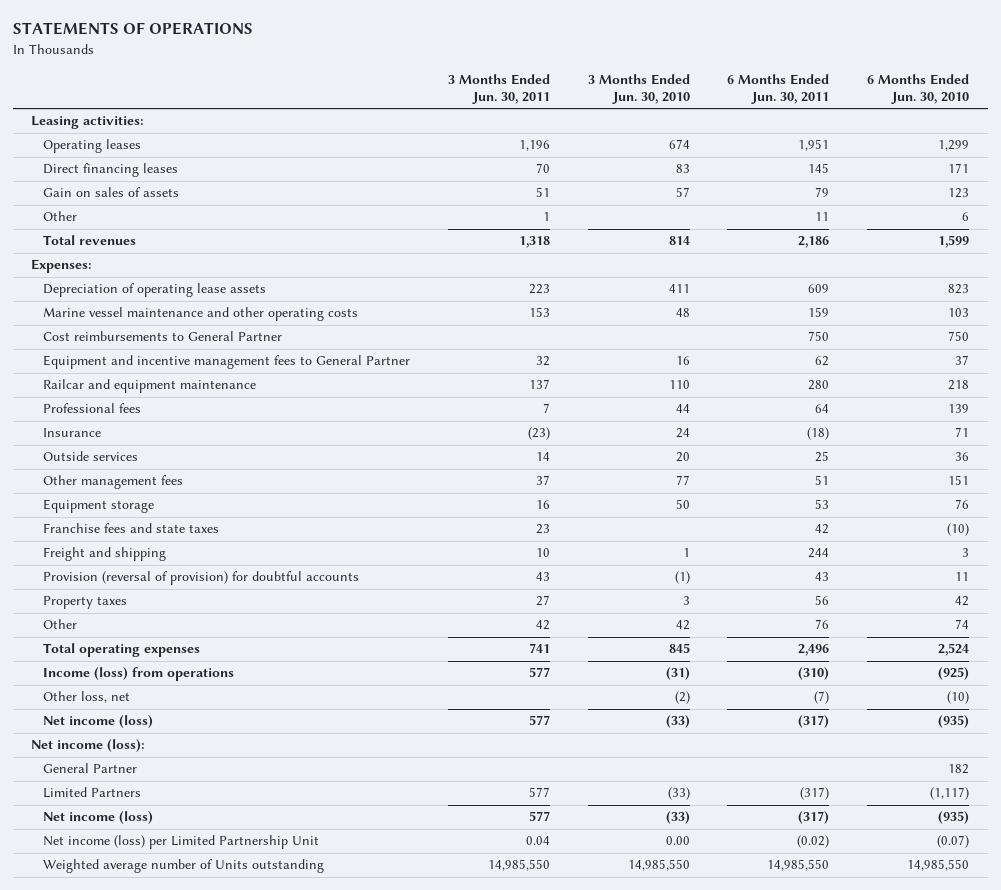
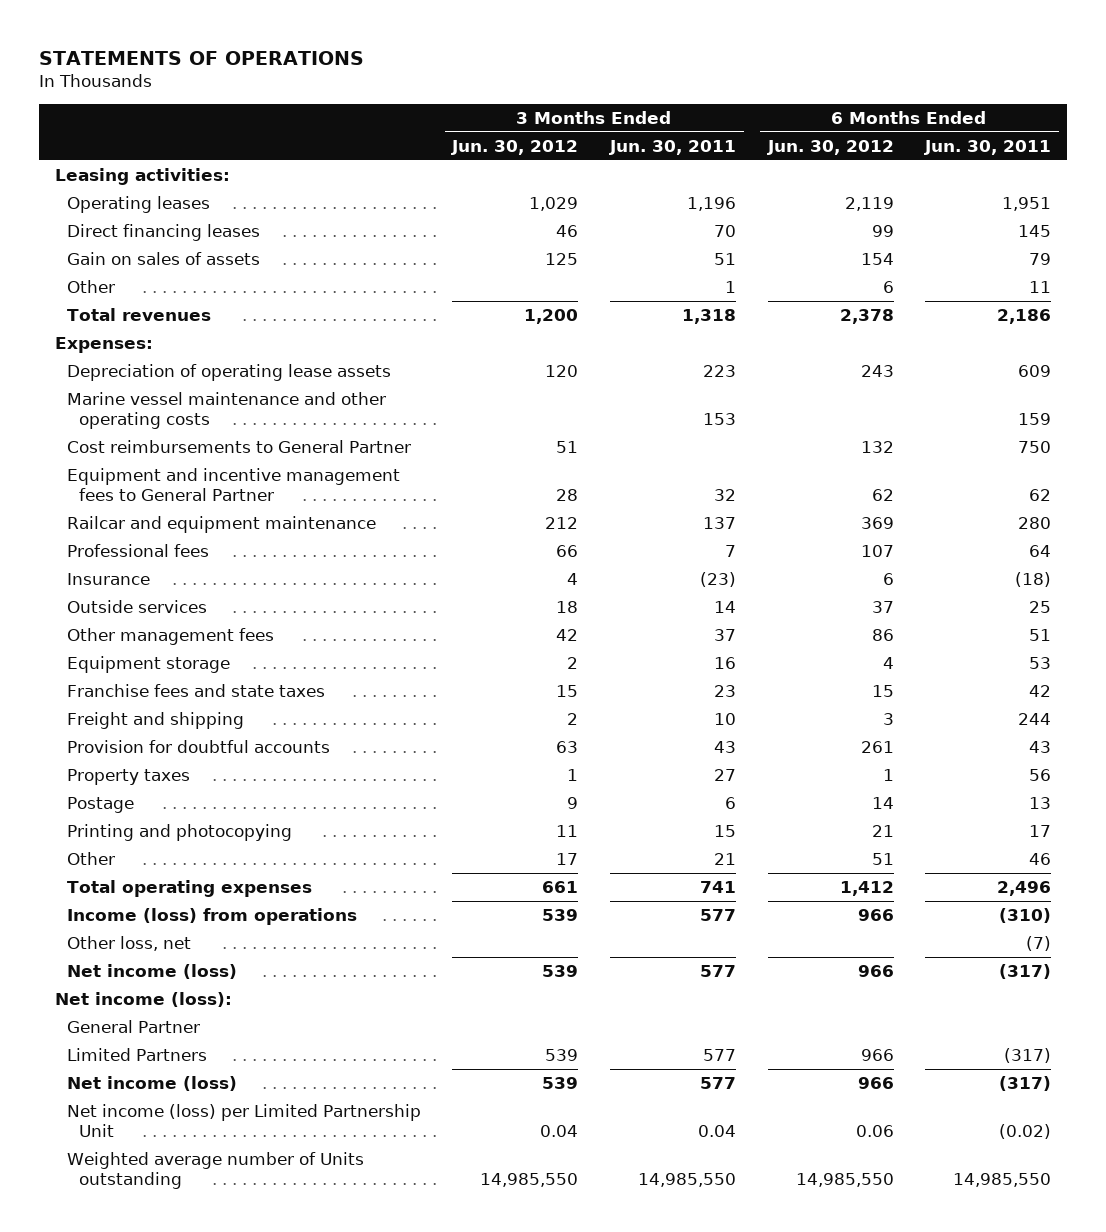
- | 3 Months Ended Jun. 30, 2011 | 3 Months Ended Jun. 30, 2010 | 6 Months Ended Jun. 30, 2011 | 6 Months Ended Jun. 30, 2010
+ | 3 Months Ended Jun. 30, 2012 | 3 Months Ended Jun. 30, 2011 | 6 Months Ended Jun. 30, 2012 | 6 Months Ended Jun. 30, 2011
- Provision (reversal of provision) for doubtful accounts | 43 | (1) | 43 | 11
+ Provision for doubtful accounts | 63 | 43 | 261 | 43
- Other | 42 | 42 | 76 | 74
+ Postage | 9 | 6 | 14 | 13
+ Printing and photocopying | 11 | 15 | 21 | 17
+ Other | 17 | 21 | 51 | 46

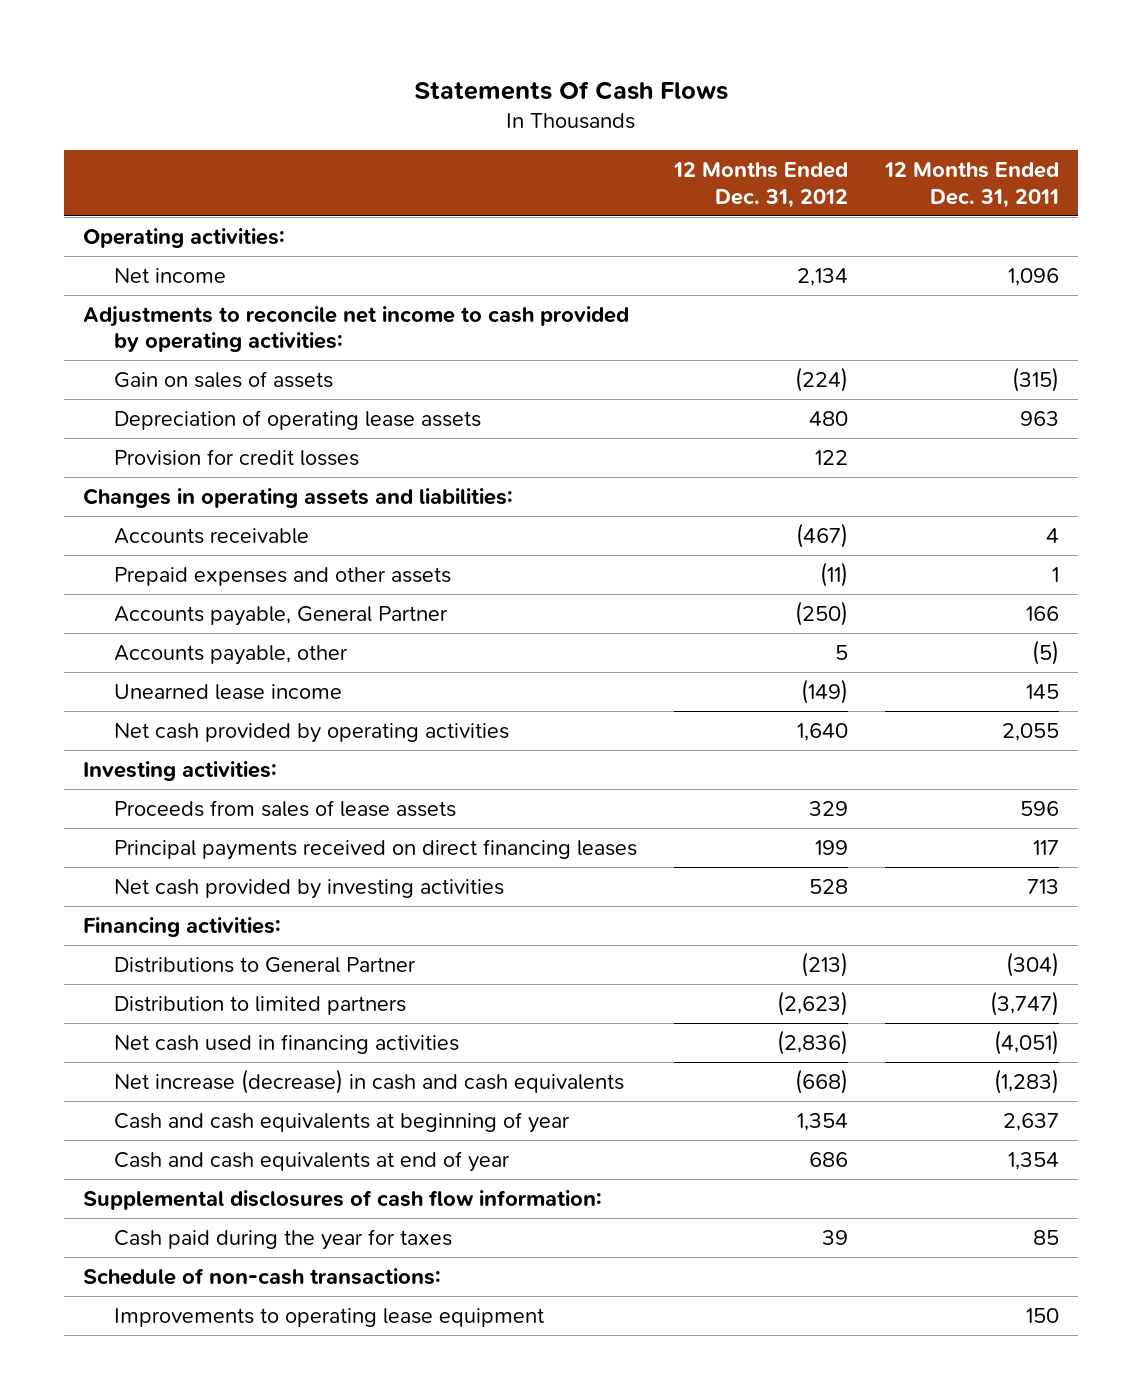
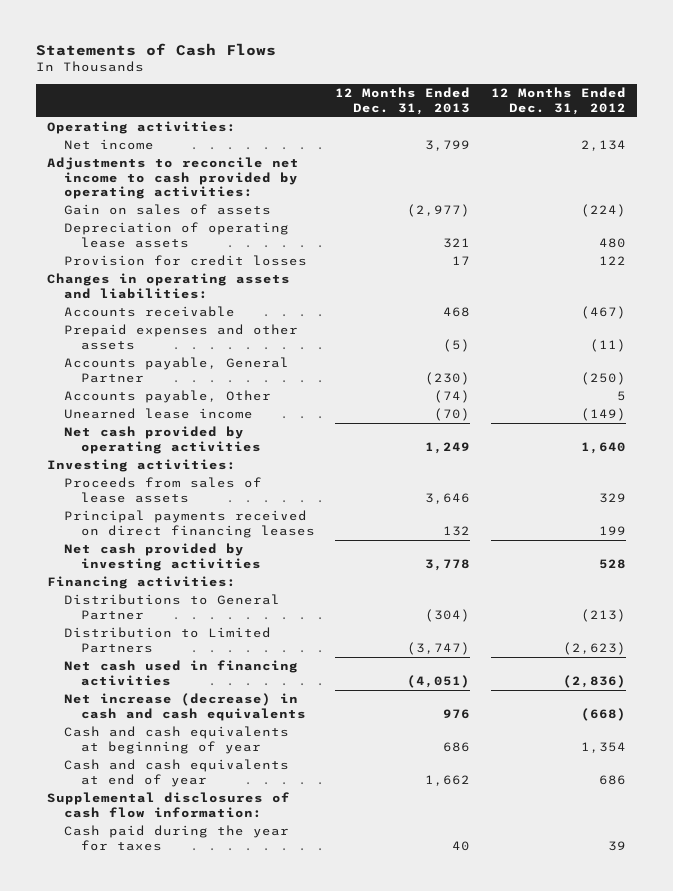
- Statements Of Cash Flows
+ Statements of Cash Flows
- | 12 Months Ended Dec. 31, 2012 | 12 Months Ended Dec. 31, 2011
+ | 12 Months Ended Dec. 31, 2013 | 12 Months Ended Dec. 31, 2012
- Accounts payable, other | 5 | (5)
+ Accounts payable, Other | (74) | 5
- Distribution to limited partners | (2,623) | (3,747)
+ Distribution to Limited Partners | (3,747) | (2,623)
- Schedule of non-cash transactions:
- Improvements to operating lease equipment | | 150

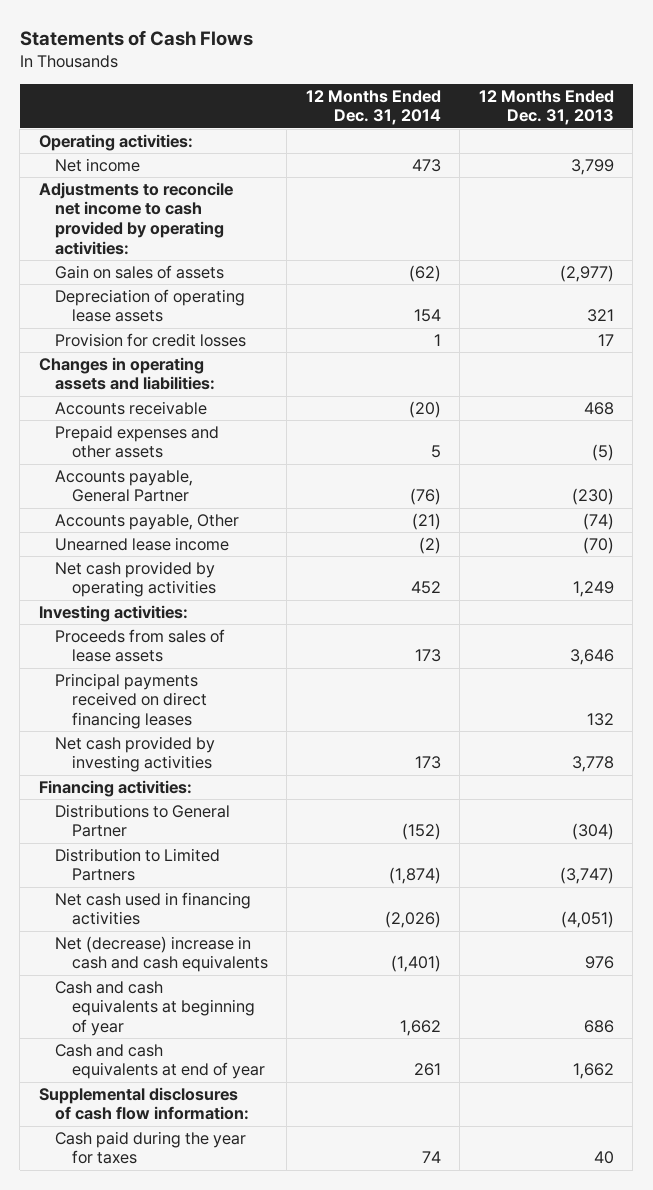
- | 12 Months Ended Dec. 31, 2013 | 12 Months Ended Dec. 31, 2012
+ | 12 Months Ended Dec. 31, 2014 | 12 Months Ended Dec. 31, 2013
- Net increase (decrease) in cash and cash equivalents | 976 | (668)
+ Net (decrease) increase in cash and cash equivalents | (1,401) | 976

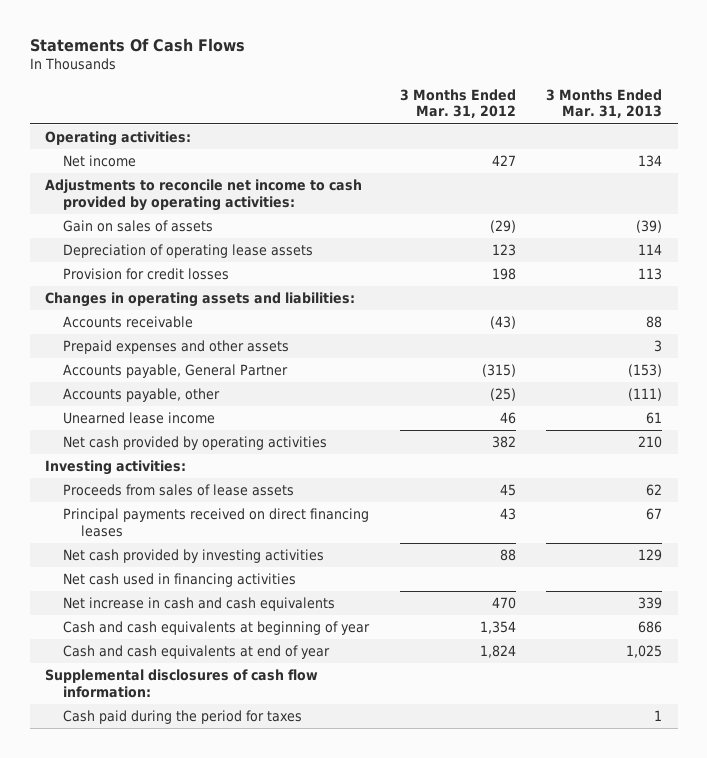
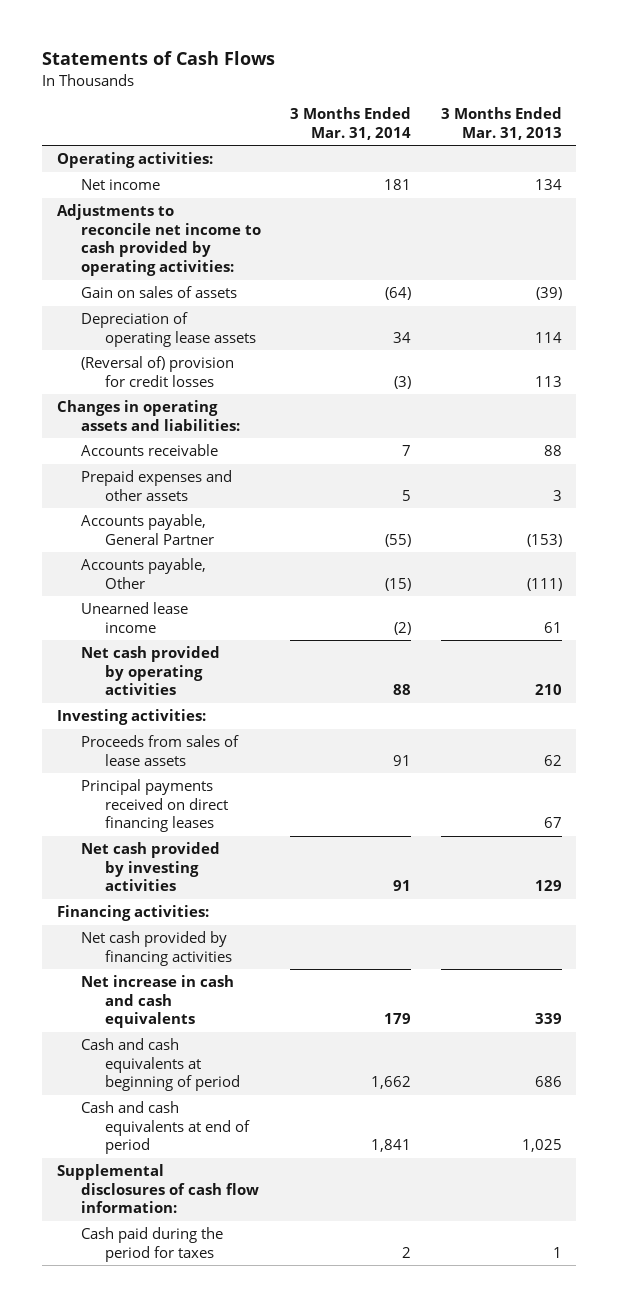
- Statements Of Cash Flows
+ Statements of Cash Flows
- | 3 Months Ended Mar. 31, 2012 | 3 Months Ended Mar. 31, 2013
+ | 3 Months Ended Mar. 31, 2014 | 3 Months Ended Mar. 31, 2013
- Provision for credit losses | 198 | 113
+ (Reversal of) provision for credit losses | (3) | 113
- Accounts payable, other | (25) | (111)
+ Accounts payable, Other | (15) | (111)
- Net cash used in financing activities
+ Financing activities:
+ Net cash provided by financing activities
- Cash and cash equivalents at beginning of year | 1,354 | 686
- Cash and cash equivalents at end of year | 1,824 | 1,025
+ Cash and cash equivalents at beginning of period | 1,662 | 686
+ Cash and cash equivalents at end of period | 1,841 | 1,025

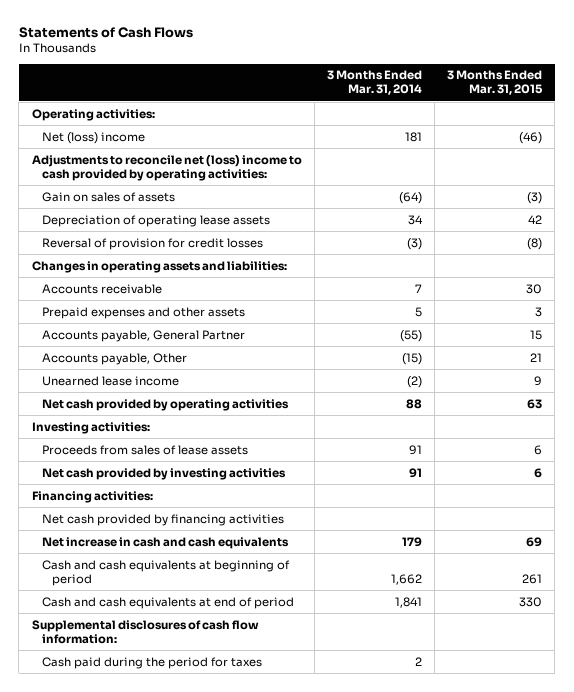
- | 3 Months Ended Mar. 31, 2014 | 3 Months Ended Mar. 31, 2013
+ | 3 Months Ended Mar. 31, 2014 | 3 Months Ended Mar. 31, 2015
- Net income | 181 | 134
- Adjustments to reconcile net income to cash provided by operating activities:
+ Net (loss) income | 181 | (46)
+ Adjustments to reconcile net (loss) income to cash provided by operating activities:
- (Reversal of) provision for credit losses | (3) | 113
+ Reversal of provision for credit losses | (3) | (8)
- Principal payments received on direct financing leases | | 67

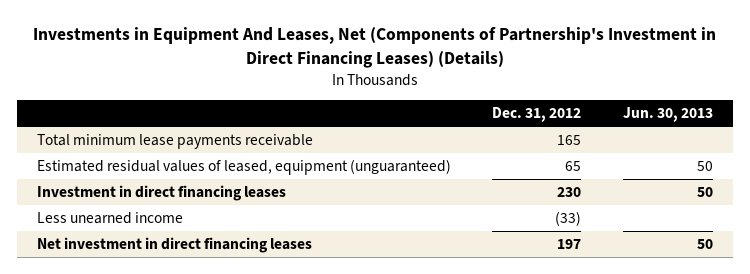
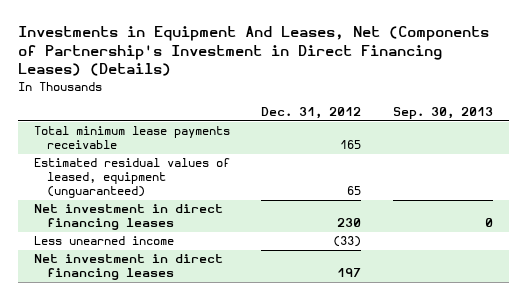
- | Dec. 31, 2012 | Jun. 30, 2013
+ | Dec. 31, 2012 | Sep. 30, 2013
- Investment in direct financing leases | 230 | 50
+ Net investment in direct financing leases | 230 | 0

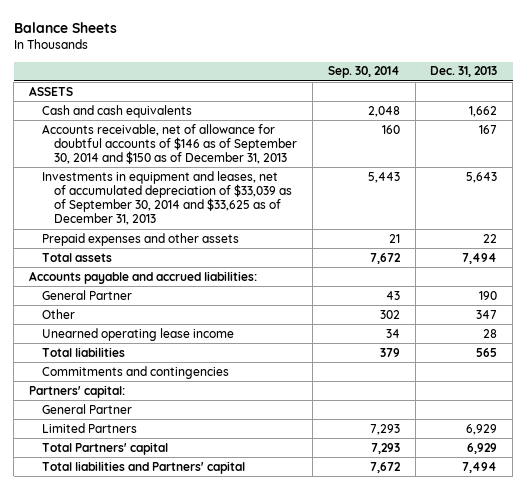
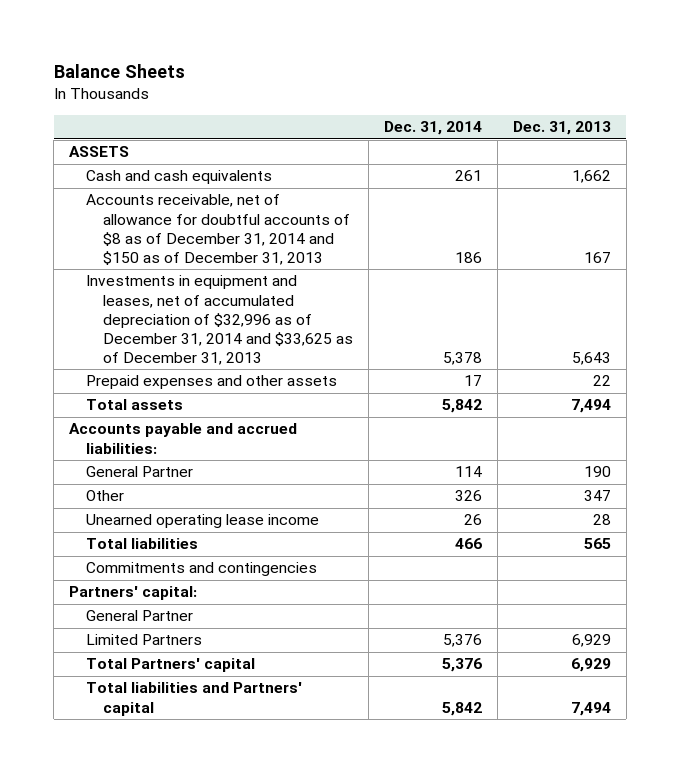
- | Sep. 30, 2014 | Dec. 31, 2013
+ | Dec. 31, 2014 | Dec. 31, 2013
- Accounts receivable, net of allowance for doubtful accounts of $146 as of September 30, 2014 and $150 as of December 31, 2013 | 160 | 167
- Investments in equipment and leases, net of accumulated depreciation of $33,039 as of September 30, 2014 and $33,625 as of December 31, 2013 | 5,443 | 5,643
+ Accounts receivable, net of allowance for doubtful accounts of $8 as of December 31, 2014 and $150 as of December 31, 2013 | 186 | 167
+ Investments in equipment and leases, net of accumulated depreciation of $32,996 as of December 31, 2014 and $33,625 as of December 31, 2013 | 5,378 | 5,643

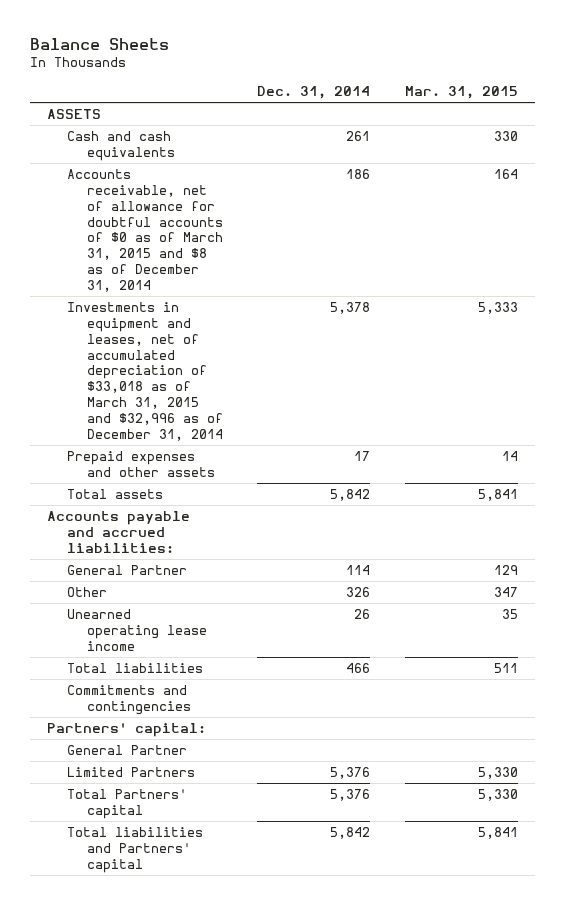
- | Dec. 31, 2014 | Dec. 31, 2013
+ | Dec. 31, 2014 | Mar. 31, 2015
- Accounts receivable, net of allowance for doubtful accounts of $8 as of December 31, 2014 and $150 as of December 31, 2013 | 186 | 167
- Investments in equipment and leases, net of accumulated depreciation of $32,996 as of December 31, 2014 and $33,625 as of December 31, 2013 | 5,378 | 5,643
+ Accounts receivable, net of allowance for doubtful accounts of $0 as of March 31, 2015 and $8 as of December 31, 2014 | 186 | 164
+ Investments in equipment and leases, net of accumulated depreciation of $33,018 as of March 31, 2015 and $32,996 as of December 31, 2014 | 5,378 | 5,333

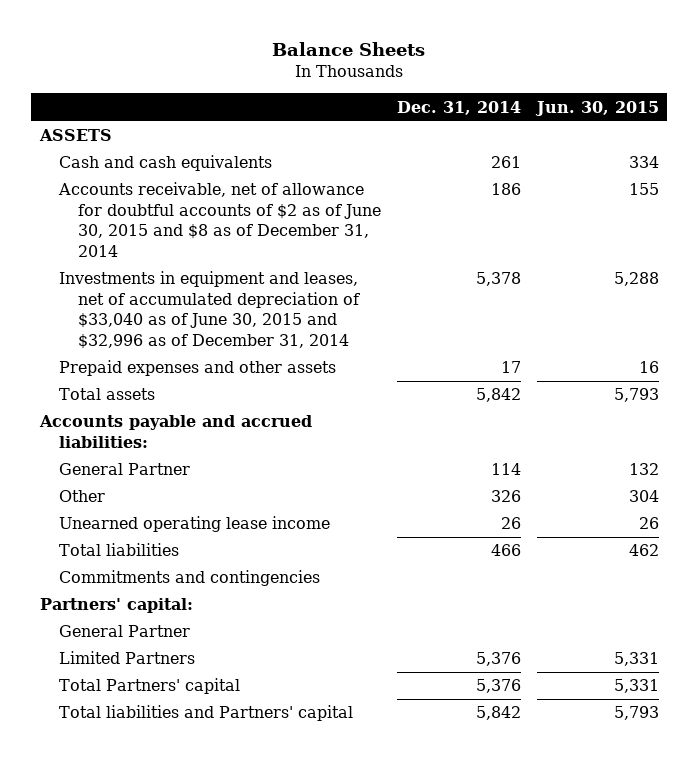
- | Dec. 31, 2014 | Mar. 31, 2015
+ | Dec. 31, 2014 | Jun. 30, 2015
- Accounts receivable, net of allowance for doubtful accounts of $0 as of March 31, 2015 and $8 as of December 31, 2014 | 186 | 164
- Investments in equipment and leases, net of accumulated depreciation of $33,018 as of March 31, 2015 and $32,996 as of December 31, 2014 | 5,378 | 5,333
+ Accounts receivable, net of allowance for doubtful accounts of $2 as of June 30, 2015 and $8 as of December 31, 2014 | 186 | 155
+ Investments in equipment and leases, net of accumulated depreciation of $33,040 as of June 30, 2015 and $32,996 as of December 31, 2014 | 5,378 | 5,288

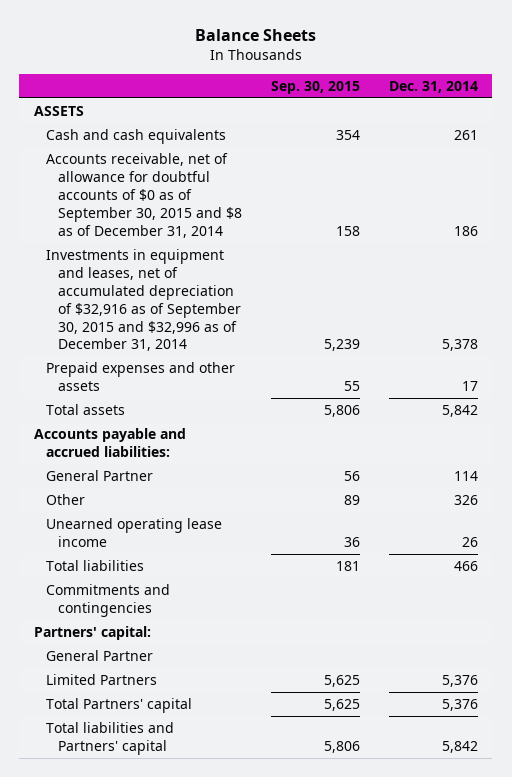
- | Dec. 31, 2014 | Jun. 30, 2015
+ | Sep. 30, 2015 | Dec. 31, 2014
- Accounts receivable, net of allowance for doubtful accounts of $2 as of June 30, 2015 and $8 as of December 31, 2014 | 186 | 155
- Investments in equipment and leases, net of accumulated depreciation of $33,040 as of June 30, 2015 and $32,996 as of December 31, 2014 | 5,378 | 5,288
+ Accounts receivable, net of allowance for doubtful accounts of $0 as of September 30, 2015 and $8 as of December 31, 2014 | 158 | 186
+ Investments in equipment and leases, net of accumulated depreciation of $32,916 as of September 30, 2015 and $32,996 as of December 31, 2014 | 5,239 | 5,378

